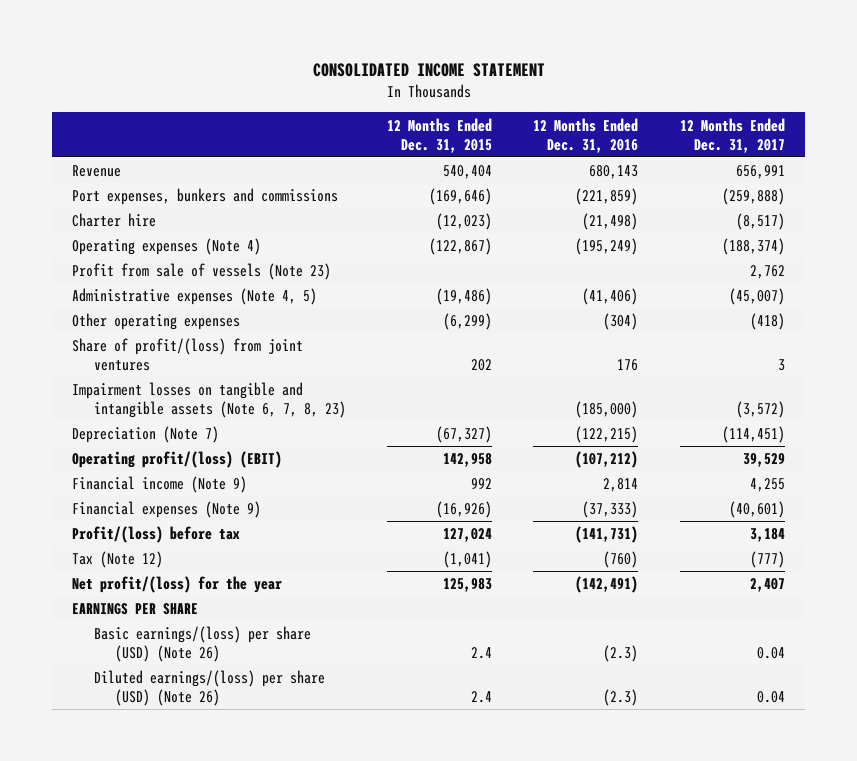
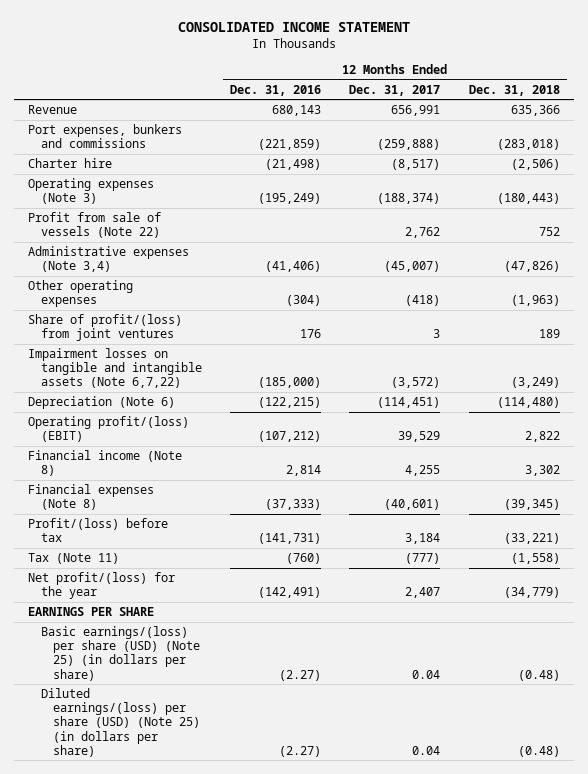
- | 12 Months Ended Dec. 31, 2015 | 12 Months Ended Dec. 31, 2016 | 12 Months Ended Dec. 31, 2017
+ | 12 Months Ended Dec. 31, 2016 | 12 Months Ended Dec. 31, 2017 | 12 Months Ended Dec. 31, 2018
- Operating expenses (Note 4) | (122,867) | (195,249) | (188,374)
- Profit from sale of vessels (Note 23) | | | 2,762
- Administrative expenses (Note 4, 5) | (19,486) | (41,406) | (45,007)
+ Operating expenses (Note 3) | (195,249) | (188,374) | (180,443)
+ Profit from sale of vessels (Note 22) | | 2,762 | 752
+ Administrative expenses (Note 3,4) | (41,406) | (45,007) | (47,826)
- Impairment losses on tangible and intangible assets (Note 6, 7, 8, 23) | | (185,000) | (3,572)
- Depreciation (Note 7) | (67,327) | (122,215) | (114,451)
+ Impairment losses on tangible and intangible assets (Note 6,7,22) | (185,000) | (3,572) | (3,249)
+ Depreciation (Note 6) | (122,215) | (114,451) | (114,480)
- Financial income (Note 9) | 992 | 2,814 | 4,255
- Financial expenses (Note 9) | (16,926) | (37,333) | (40,601)
+ Financial income (Note 8) | 2,814 | 4,255 | 3,302
+ Financial expenses (Note 8) | (37,333) | (40,601) | (39,345)
- Tax (Note 12) | (1,041) | (760) | (777)
+ Tax (Note 11) | (760) | (777) | (1,558)
- Basic earnings/(loss) per share (USD) (Note 26) | 2.4 | (2.3) | 0.04
- Diluted earnings/(loss) per share (USD) (Note 26) | 2.4 | (2.3) | 0.04
+ Basic earnings/(loss) per share (USD) (Note 25) (in dollars per share) | (2.27) | 0.04 | (0.48)
+ Diluted earnings/(loss) per share (USD) (Note 25) (in dollars per share) | (2.27) | 0.04 | (0.48)

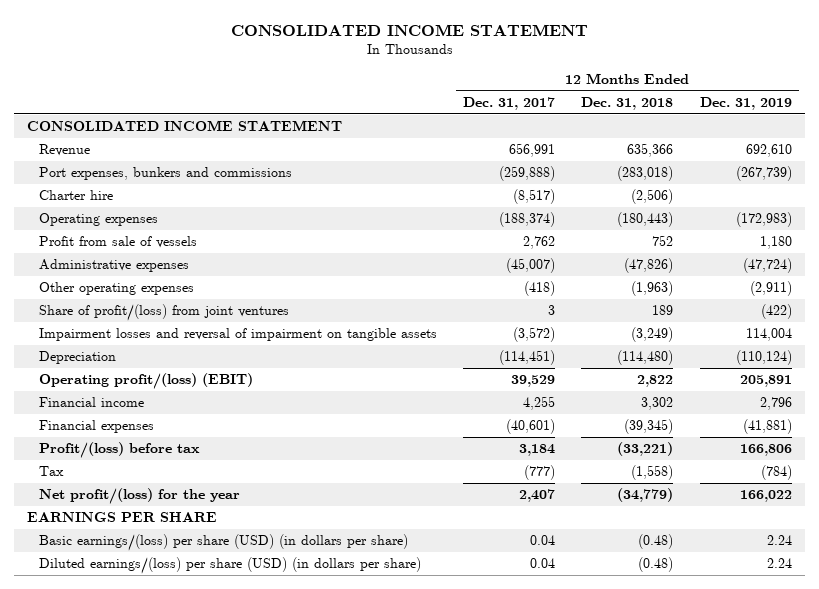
- | 12 Months Ended Dec. 31, 2016 | 12 Months Ended Dec. 31, 2017 | 12 Months Ended Dec. 31, 2018
+ | 12 Months Ended Dec. 31, 2017 | 12 Months Ended Dec. 31, 2018 | 12 Months Ended Dec. 31, 2019
+ CONSOLIDATED INCOME STATEMENT
- Operating expenses (Note 3) | (195,249) | (188,374) | (180,443)
- Profit from sale of vessels (Note 22) | | 2,762 | 752
- Administrative expenses (Note 3,4) | (41,406) | (45,007) | (47,826)
+ Operating expenses | (188,374) | (180,443) | (172,983)
+ Profit from sale of vessels | 2,762 | 752 | 1,180
+ Administrative expenses | (45,007) | (47,826) | (47,724)
- Impairment losses on tangible and intangible assets (Note 6,7,22) | (185,000) | (3,572) | (3,249)
- Depreciation (Note 6) | (122,215) | (114,451) | (114,480)
+ Impairment losses and reversal of impairment on tangible assets | (3,572) | (3,249) | 114,004
+ Depreciation | (114,451) | (114,480) | (110,124)
- Financial income (Note 8) | 2,814 | 4,255 | 3,302
- Financial expenses (Note 8) | (37,333) | (40,601) | (39,345)
+ Financial income | 4,255 | 3,302 | 2,796
+ Financial expenses | (40,601) | (39,345) | (41,881)
- Tax (Note 11) | (760) | (777) | (1,558)
+ Tax | (777) | (1,558) | (784)
- Basic earnings/(loss) per share (USD) (Note 25) (in dollars per share) | (2.27) | 0.04 | (0.48)
- Diluted earnings/(loss) per share (USD) (Note 25) (in dollars per share) | (2.27) | 0.04 | (0.48)
+ Basic earnings/(loss) per share (USD) (in dollars per share) | 0.04 | (0.48) | 2.24
+ Diluted earnings/(loss) per share (USD) (in dollars per share) | 0.04 | (0.48) | 2.24

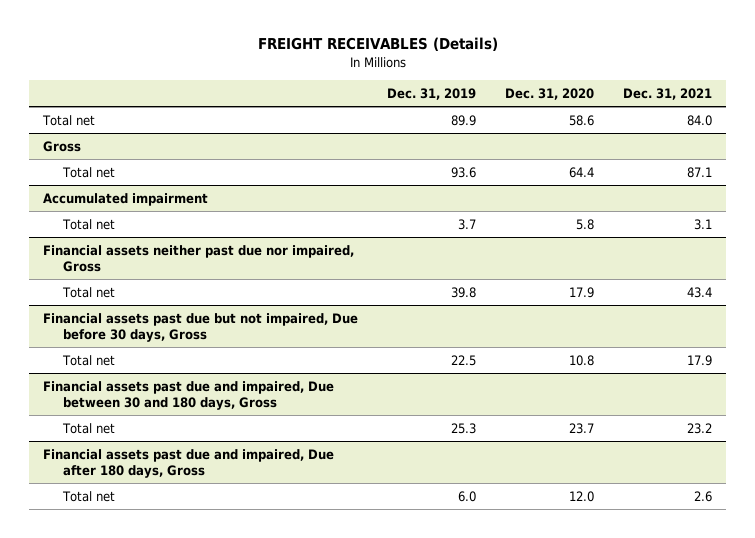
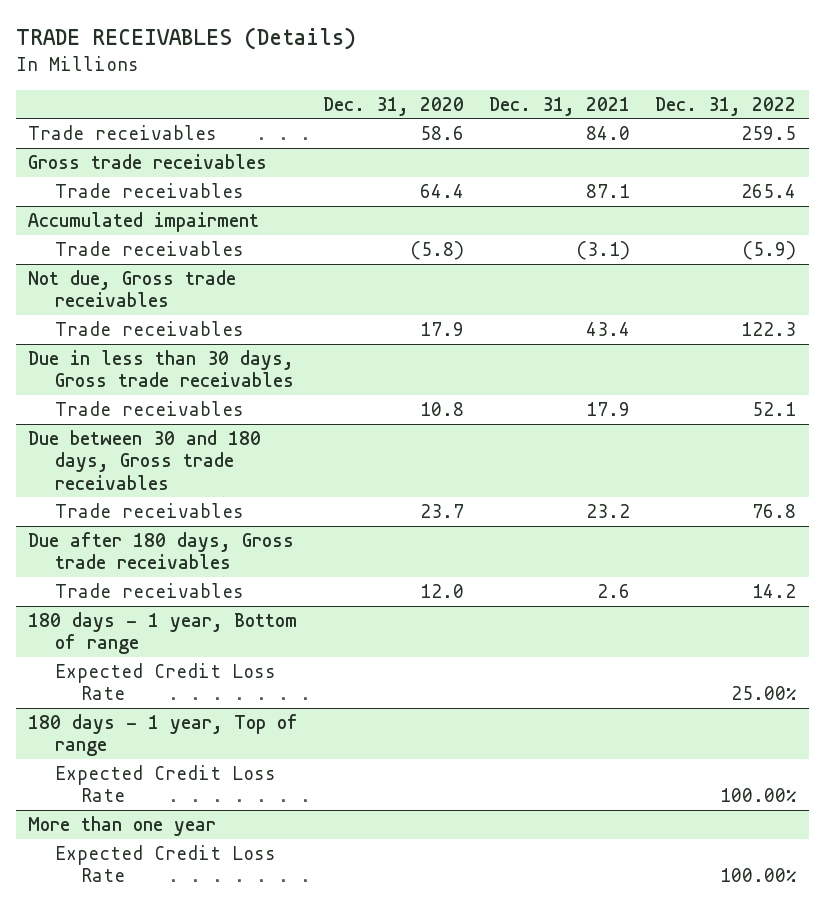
- FREIGHT RECEIVABLES (Details)
+ TRADE RECEIVABLES (Details)
- | Dec. 31, 2019 | Dec. 31, 2020 | Dec. 31, 2021
+ | Dec. 31, 2020 | Dec. 31, 2021 | Dec. 31, 2022
- Total net | 89.9 | 58.6 | 84.0
- Gross
- Total net | 93.6 | 64.4 | 87.1
+ Trade receivables | 58.6 | 84.0 | 259.5
+ Gross trade receivables
+ Trade receivables | 64.4 | 87.1 | 265.4
@ Accumulated impairment
- Total net | 3.7 | 5.8 | 3.1
- Financial assets neither past due nor impaired, Gross
- Total net | 39.8 | 17.9 | 43.4
- Financial assets past due but not impaired, Due before 30 days, Gross
- Total net | 22.5 | 10.8 | 17.9
- Financial assets past due and impaired, Due between 30 and 180 days, Gross
- Total net | 25.3 | 23.7 | 23.2
- Financial assets past due and impaired, Due after 180 days, Gross
- Total net | 6.0 | 12.0 | 2.6
@ Accumulated impairment
+ Trade receivables | (5.8) | (3.1) | (5.9)
+ Not due, Gross trade receivables
+ Trade receivables | 17.9 | 43.4 | 122.3
+ Due in less than 30 days, Gross trade receivables
+ Trade receivables | 10.8 | 17.9 | 52.1
+ Due between 30 and 180 days, Gross trade receivables
+ Trade receivables | 23.7 | 23.2 | 76.8
+ Due after 180 days, Gross trade receivables
+ Trade receivables | 12.0 | 2.6 | 14.2
+ 180 days - 1 year, Bottom of range
+ Expected Credit Loss Rate | | | 25.00%
+ 180 days - 1 year, Top of range
+ Expected Credit Loss Rate | | | 100.00%
+ More than one year
+ Expected Credit Loss Rate | | | 100.00%

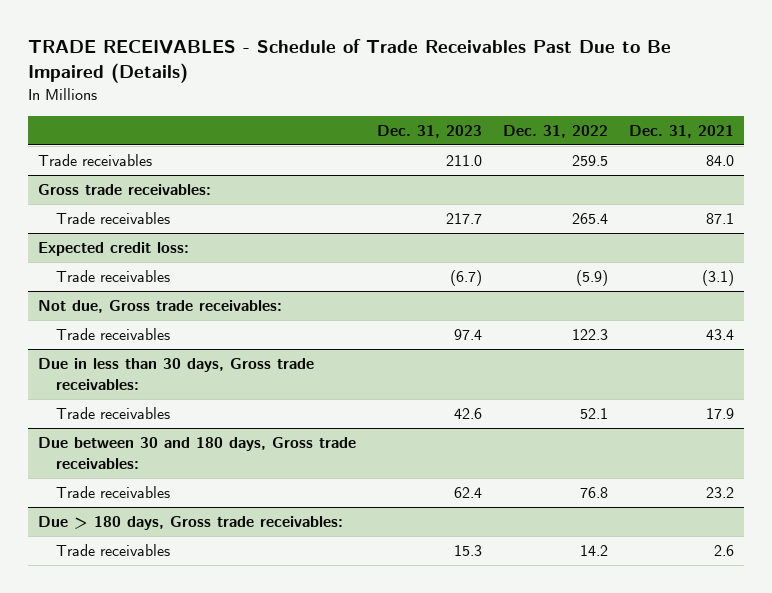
- TRADE RECEIVABLES (Details)
+ TRADE RECEIVABLES - Schedule of Trade Receivables Past Due to Be Impaired (Details)
- | Dec. 31, 2020 | Dec. 31, 2021 | Dec. 31, 2022
+ | Dec. 31, 2023 | Dec. 31, 2022 | Dec. 31, 2021
- Gross trade receivables
+ Gross trade receivables:
- Accumulated impairment
+ Expected credit loss:
- Not due, Gross trade receivables
+ Not due, Gross trade receivables:
- Due in less than 30 days, Gross trade receivables
+ Due in less than 30 days, Gross trade receivables:
- Due between 30 and 180 days, Gross trade receivables
+ Due between 30 and 180 days, Gross trade receivables:
- Due after 180 days, Gross trade receivables
+ Due > 180 days, Gross trade receivables:
- 180 days - 1 year, Bottom of range
- Expected Credit Loss Rate | | | 25.00%
- 180 days - 1 year, Top of range
- Expected Credit Loss Rate | | | 100.00%
- More than one year
- Expected Credit Loss Rate | | | 100.00%

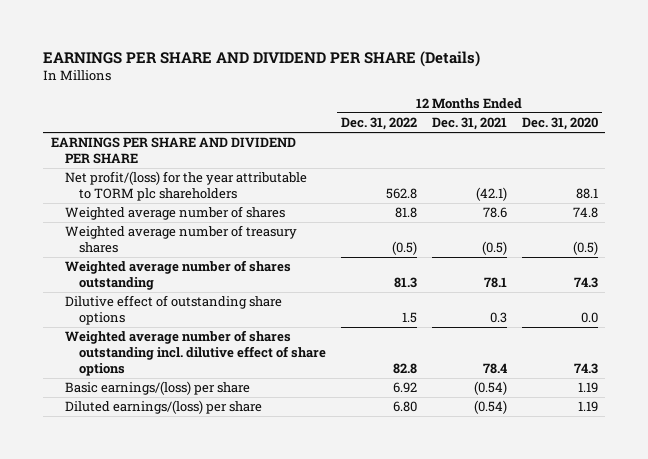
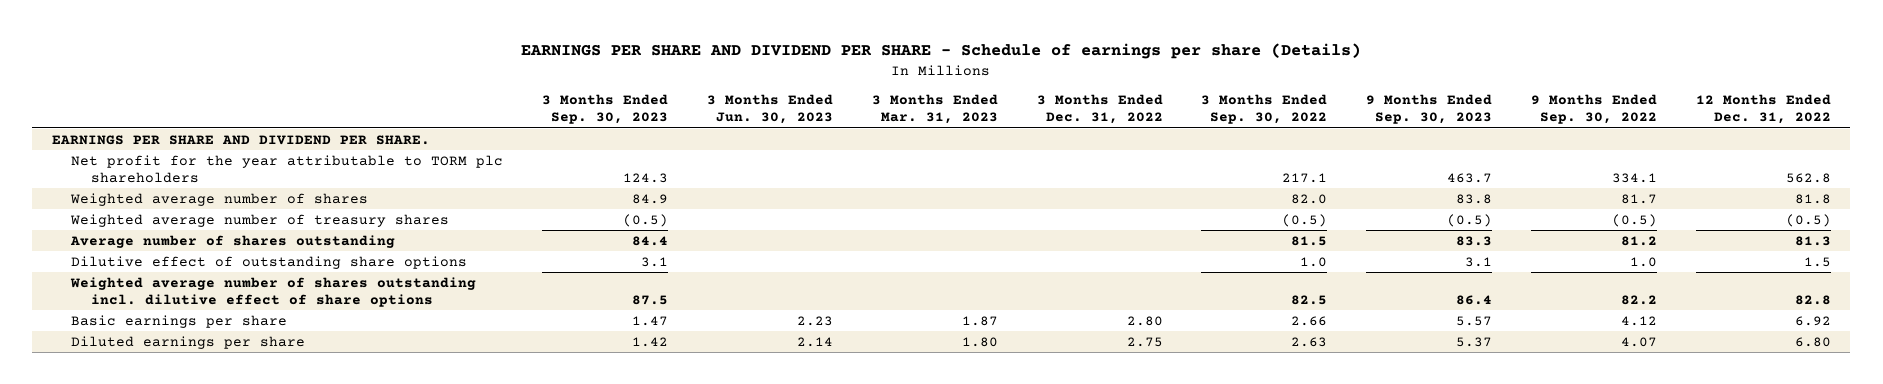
- EARNINGS PER SHARE AND DIVIDEND PER SHARE (Details)
+ EARNINGS PER SHARE AND DIVIDEND PER SHARE - Schedule of earnings per share (Details)
- | 12 Months Ended Dec. 31, 2022 | 12 Months Ended Dec. 31, 2021 | 12 Months Ended Dec. 31, 2020
+ | 3 Months Ended Sep. 30, 2023 | 3 Months Ended Jun. 30, 2023 | 3 Months Ended Mar. 31, 2023 | 3 Months Ended Dec. 31, 2022 | 3 Months Ended Sep. 30, 2022 | 9 Months Ended Sep. 30, 2023 | 9 Months Ended Sep. 30, 2022 | 12 Months Ended Dec. 31, 2022
- EARNINGS PER SHARE AND DIVIDEND PER SHARE
- Net profit/(loss) for the year attributable to TORM plc shareholders | 562.8 | (42.1) | 88.1
+ EARNINGS PER SHARE AND DIVIDEND PER SHARE.
+ Net profit for the year attributable to TORM plc shareholders | 124.3 | | | | 217.1 | 463.7 | 334.1 | 562.8
- Weighted average number of shares outstanding | 81.3 | 78.1 | 74.3
+ Average number of shares outstanding | 84.4 | | | | 81.5 | 83.3 | 81.2 | 81.3
- Basic earnings/(loss) per share | 6.92 | (0.54) | 1.19
- Diluted earnings/(loss) per share | 6.80 | (0.54) | 1.19
+ Basic earnings per share | 1.47 | 2.23 | 1.87 | 2.80 | 2.66 | 5.57 | 4.12 | 6.92
+ Diluted earnings per share | 1.42 | 2.14 | 1.80 | 2.75 | 2.63 | 5.37 | 4.07 | 6.80

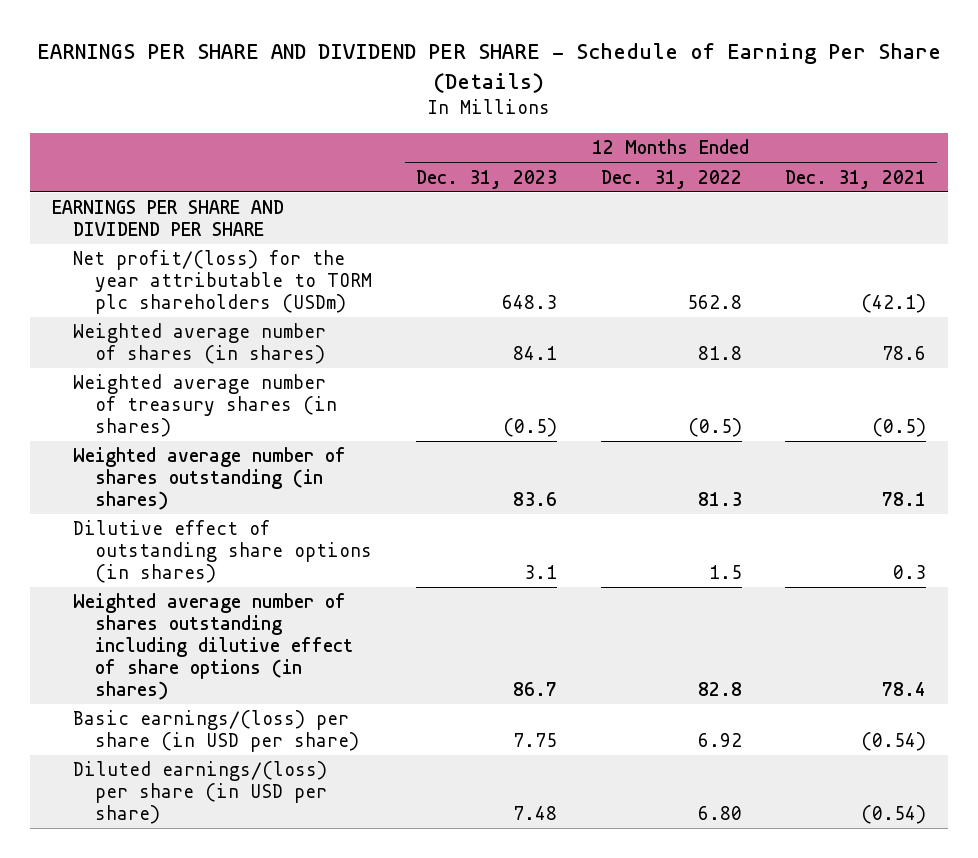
- EARNINGS PER SHARE AND DIVIDEND PER SHARE - Schedule of earnings per share (Details)
+ EARNINGS PER SHARE AND DIVIDEND PER SHARE - Schedule of Earning Per Share (Details)
- | 3 Months Ended Sep. 30, 2023 | 3 Months Ended Jun. 30, 2023 | 3 Months Ended Mar. 31, 2023 | 3 Months Ended Dec. 31, 2022 | 3 Months Ended Sep. 30, 2022 | 9 Months Ended Sep. 30, 2023 | 9 Months Ended Sep. 30, 2022 | 12 Months Ended Dec. 31, 2022
+ | 12 Months Ended Dec. 31, 2023 | 12 Months Ended Dec. 31, 2022 | 12 Months Ended Dec. 31, 2021
- EARNINGS PER SHARE AND DIVIDEND PER SHARE.
- Net profit for the year attributable to TORM plc shareholders | 124.3 | | | | 217.1 | 463.7 | 334.1 | 562.8
- Weighted average number of shares | 84.9 | | | | 82.0 | 83.8 | 81.7 | 81.8
- Weighted average number of treasury shares | (0.5) | | | | (0.5) | (0.5) | (0.5) | (0.5)
- Average number of shares outstanding | 84.4 | | | | 81.5 | 83.3 | 81.2 | 81.3
- Dilutive effect of outstanding share options | 3.1 | | | | 1.0 | 3.1 | 1.0 | 1.5
- Weighted average number of shares outstanding incl. dilutive effect of share options | 87.5 | | | | 82.5 | 86.4 | 82.2 | 82.8
- Basic earnings per share | 1.47 | 2.23 | 1.87 | 2.80 | 2.66 | 5.57 | 4.12 | 6.92
- Diluted earnings per share | 1.42 | 2.14 | 1.80 | 2.75 | 2.63 | 5.37 | 4.07 | 6.80
+ EARNINGS PER SHARE AND DIVIDEND PER SHARE
+ Net profit/(loss) for the year attributable to TORM plc shareholders (USDm) | 648.3 | 562.8 | (42.1)
+ Weighted average number of shares (in shares) | 84.1 | 81.8 | 78.6
+ Weighted average number of treasury shares (in shares) | (0.5) | (0.5) | (0.5)
+ Weighted average number of shares outstanding (in shares) | 83.6 | 81.3 | 78.1
+ Dilutive effect of outstanding share options (in shares) | 3.1 | 1.5 | 0.3
+ Weighted average number of shares outstanding including dilutive effect of share options (in shares) | 86.7 | 82.8 | 78.4
+ Basic earnings/(loss) per share (in USD per share) | 7.75 | 6.92 | (0.54)
+ Diluted earnings/(loss) per share (in USD per share) | 7.48 | 6.80 | (0.54)

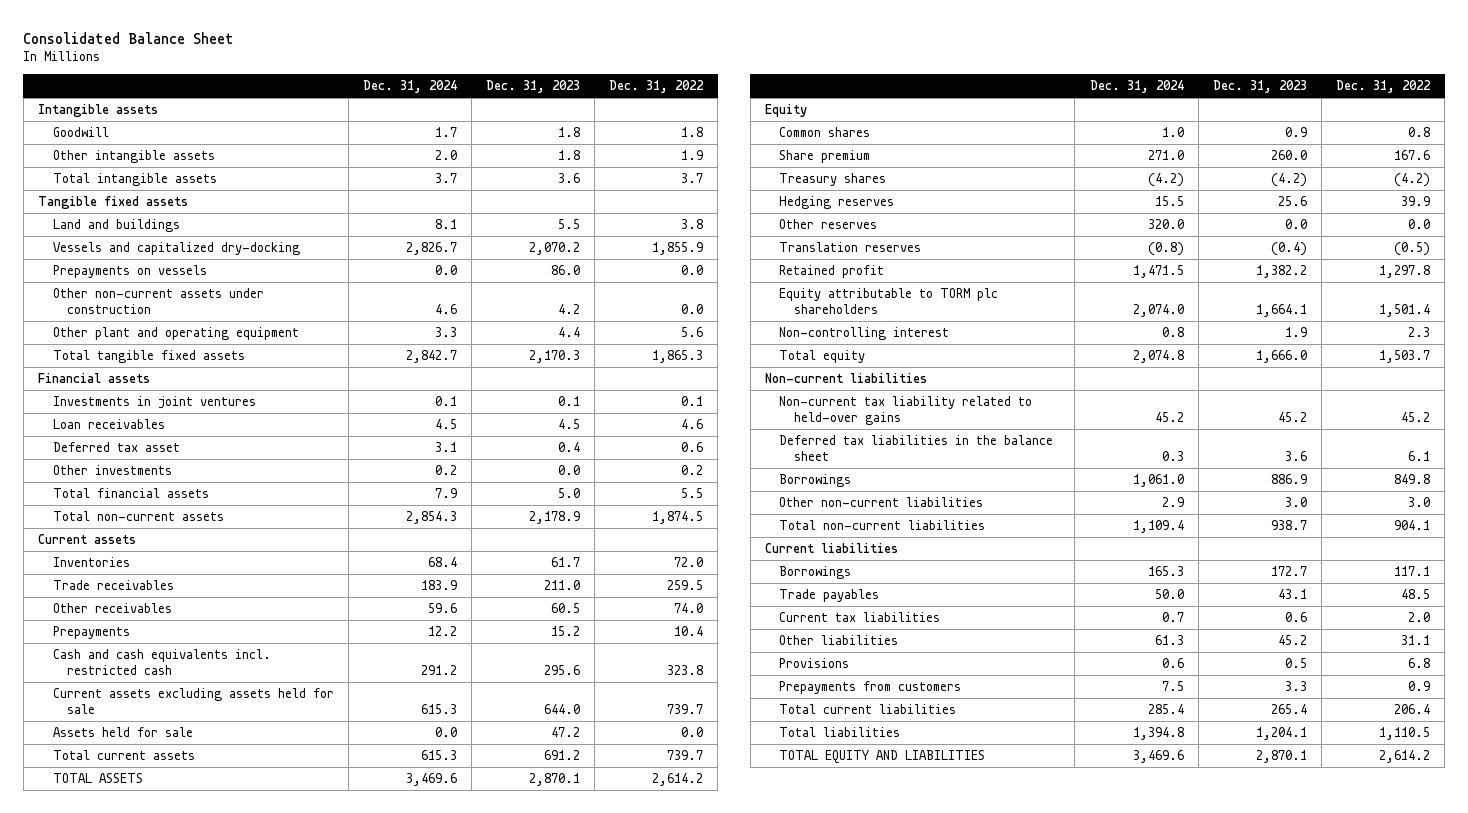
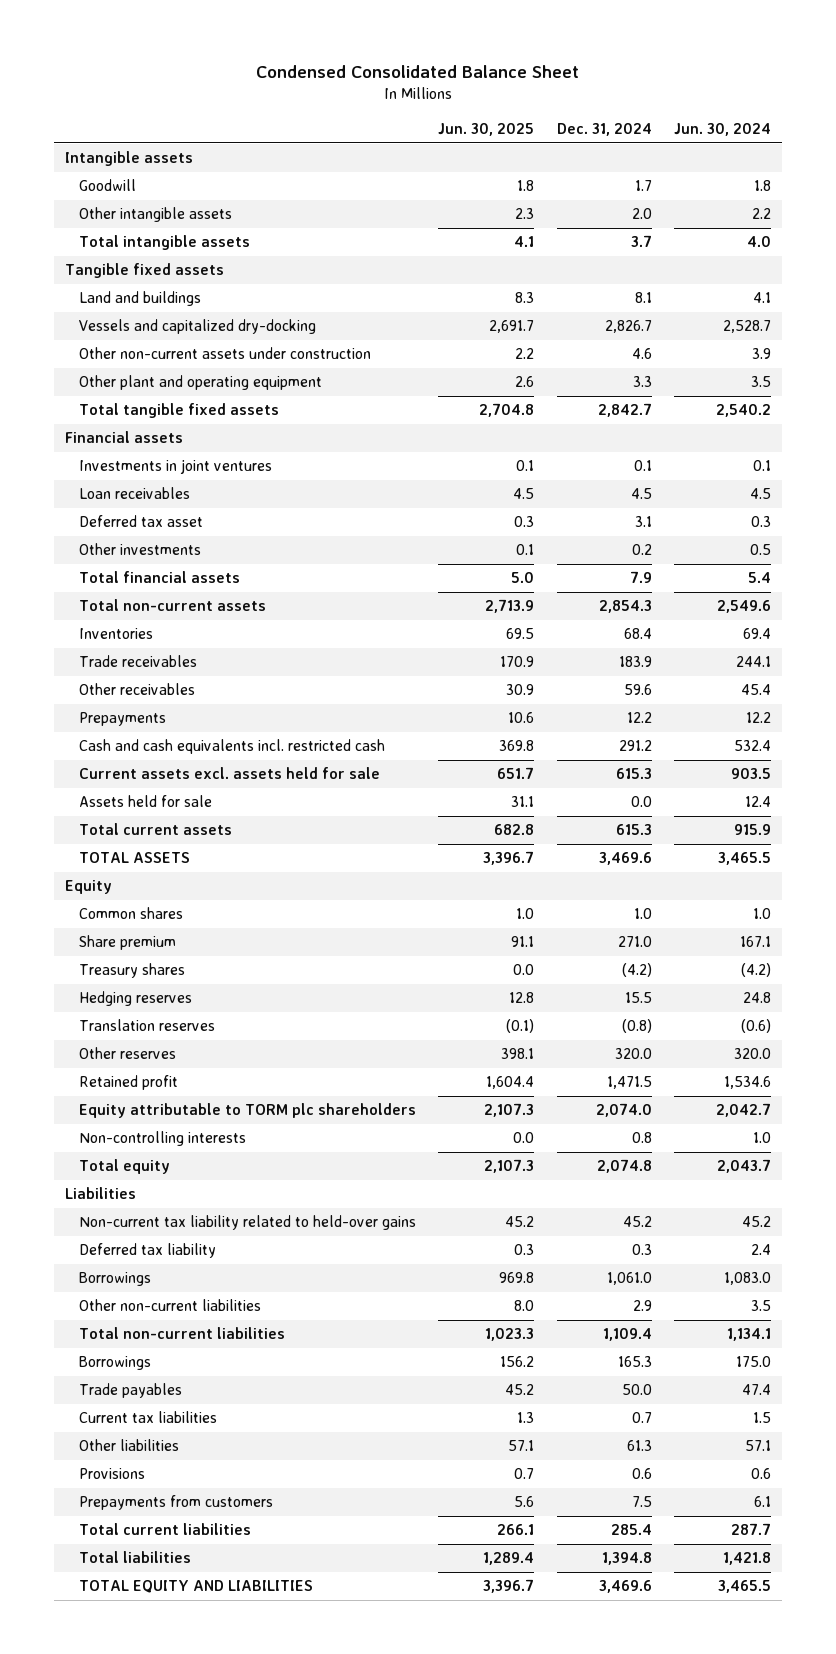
- Consolidated Balance Sheet
+ Condensed Consolidated Balance Sheet
- | Dec. 31, 2024 | Dec. 31, 2023 | Dec. 31, 2022
+ | Jun. 30, 2025 | Dec. 31, 2024 | Jun. 30, 2024
- Prepayments on vessels | 0.0 | 86.0 | 0.0
- Current assets
- Current assets excluding assets held for sale | 615.3 | 644.0 | 739.7
+ Current assets excl. assets held for sale | 651.7 | 615.3 | 903.5
moved down: Other reserves | 398.1 | 320.0 | 320.0
- Non-controlling interest | 0.8 | 1.9 | 2.3
+ Non-controlling interests | 0.0 | 0.8 | 1.0
- Non-current liabilities
+ Liabilities
- Deferred tax liabilities in the balance sheet | 0.3 | 3.6 | 6.1
+ Deferred tax liability | 0.3 | 0.3 | 2.4
- Current liabilities

